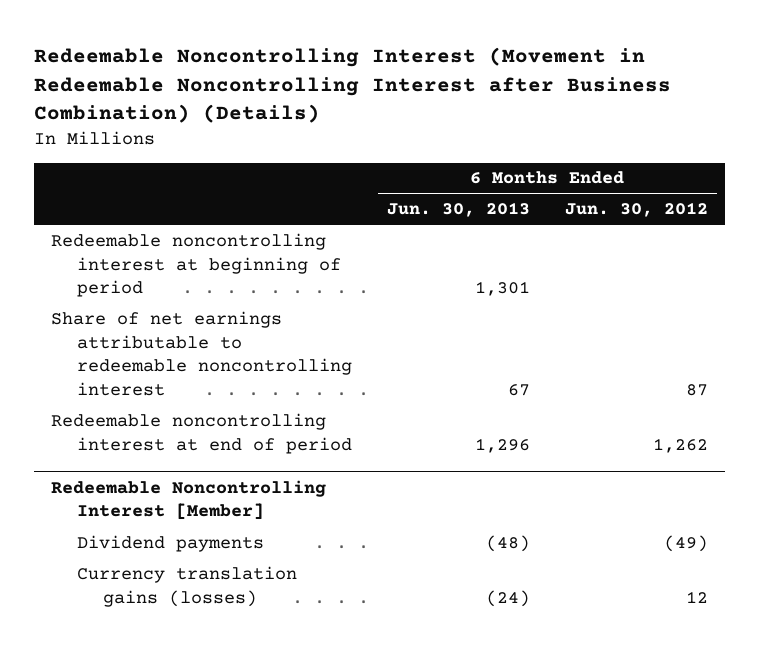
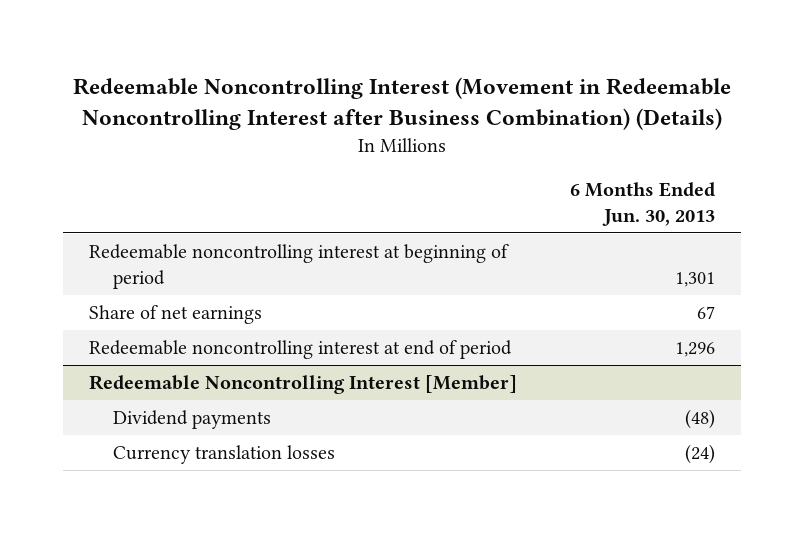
- | 6 Months Ended Jun. 30, 2013 | 6 Months Ended Jun. 30, 2012
+ | 6 Months Ended Jun. 30, 2013
- Share of net earnings attributable to redeemable noncontrolling interest | 67 | 87
+ Share of net earnings | 67
@ Redeemable Noncontrolling Interest [Member]
- Currency translation gains (losses) | (24) | 12
+ Currency translation losses | (24)

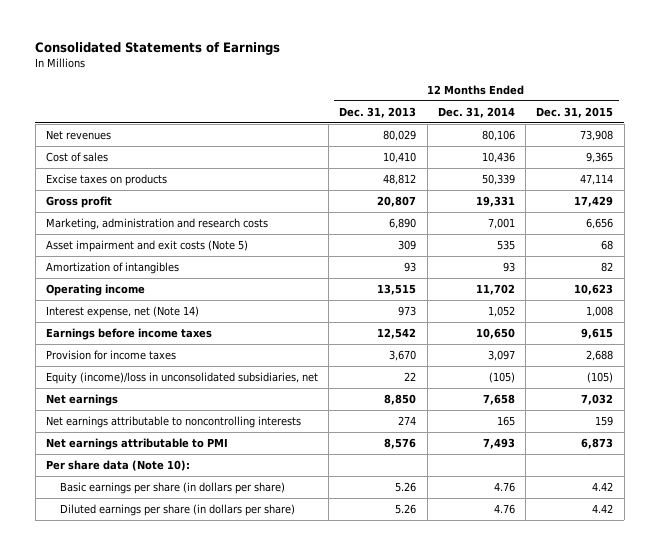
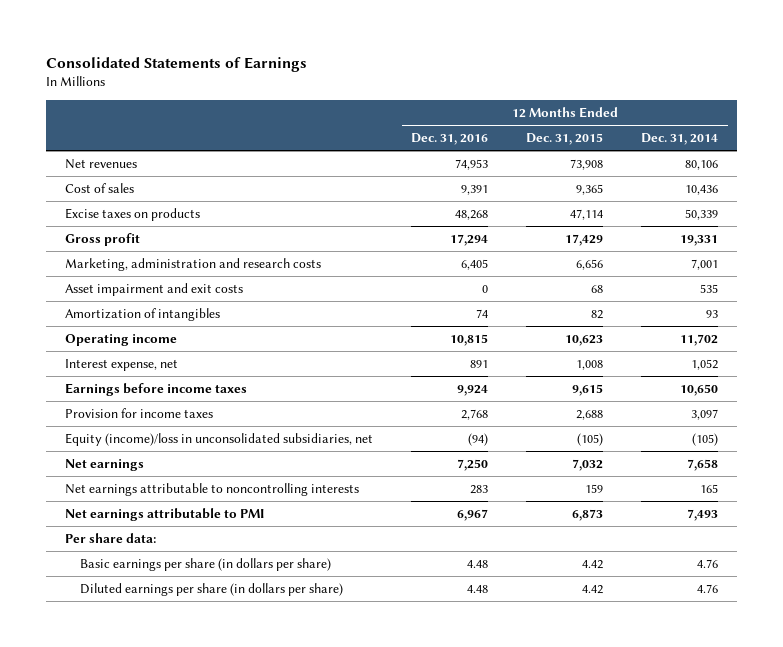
- | 12 Months Ended Dec. 31, 2013 | 12 Months Ended Dec. 31, 2014 | 12 Months Ended Dec. 31, 2015
+ | 12 Months Ended Dec. 31, 2016 | 12 Months Ended Dec. 31, 2015 | 12 Months Ended Dec. 31, 2014
- Asset impairment and exit costs (Note 5) | 309 | 535 | 68
+ Asset impairment and exit costs | 0 | 68 | 535
- Interest expense, net (Note 14) | 973 | 1,052 | 1,008
+ Interest expense, net | 891 | 1,008 | 1,052
- Per share data (Note 10):
+ Per share data:

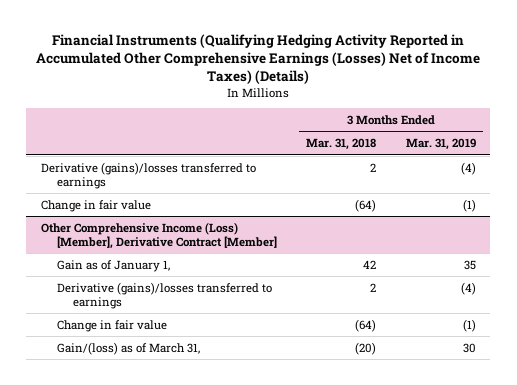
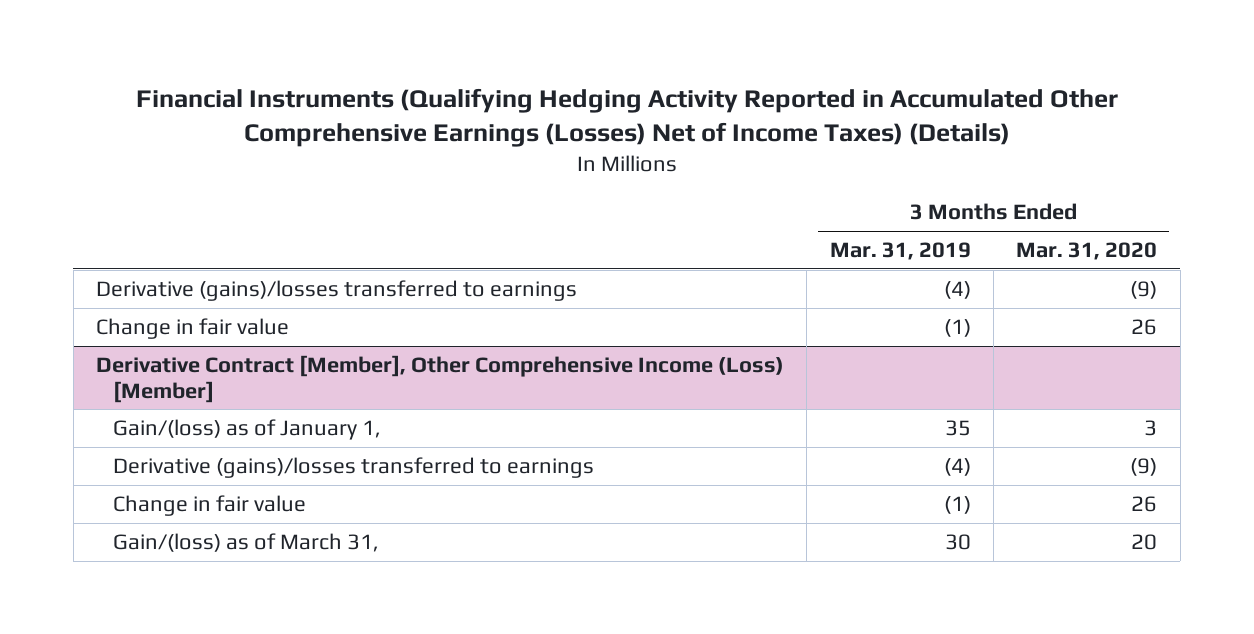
- | 3 Months Ended Mar. 31, 2018 | 3 Months Ended Mar. 31, 2019
+ | 3 Months Ended Mar. 31, 2019 | 3 Months Ended Mar. 31, 2020
- Other Comprehensive Income (Loss) [Member], Derivative Contract [Member]
- Gain as of January 1, | 42 | 35
+ Derivative Contract [Member], Other Comprehensive Income (Loss) [Member]
+ Gain/(loss) as of January 1, | 35 | 3

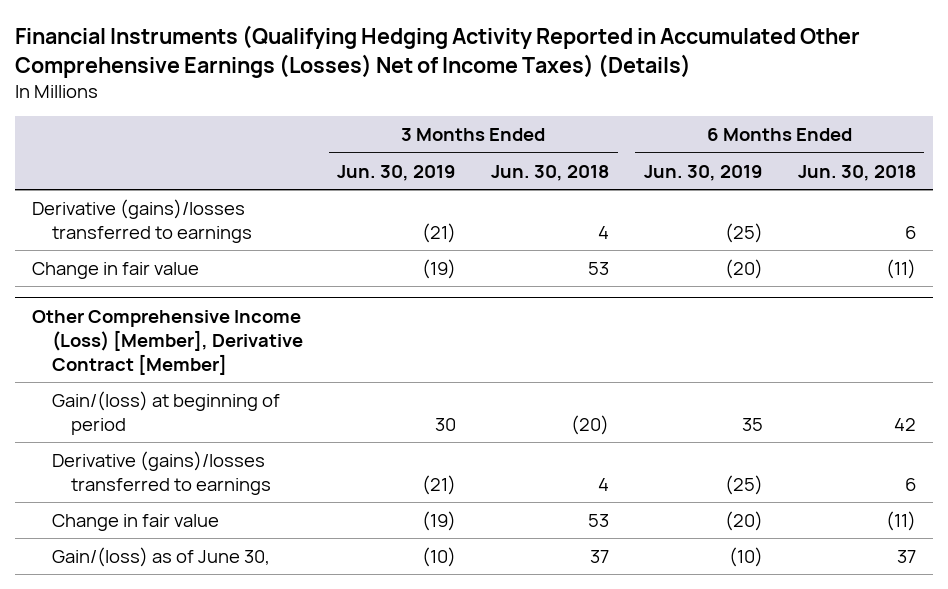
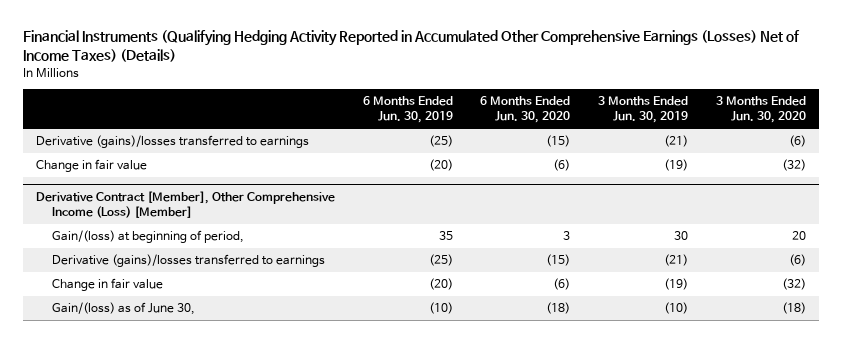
- | 3 Months Ended Jun. 30, 2019 | 3 Months Ended Jun. 30, 2018 | 6 Months Ended Jun. 30, 2019 | 6 Months Ended Jun. 30, 2018
+ | 6 Months Ended Jun. 30, 2019 | 6 Months Ended Jun. 30, 2020 | 3 Months Ended Jun. 30, 2019 | 3 Months Ended Jun. 30, 2020
- Other Comprehensive Income (Loss) [Member], Derivative Contract [Member]
- Gain/(loss) at beginning of period | 30 | (20) | 35 | 42
+ Derivative Contract [Member], Other Comprehensive Income (Loss) [Member]
+ Gain/(loss) at beginning of period, | 35 | 3 | 30 | 20

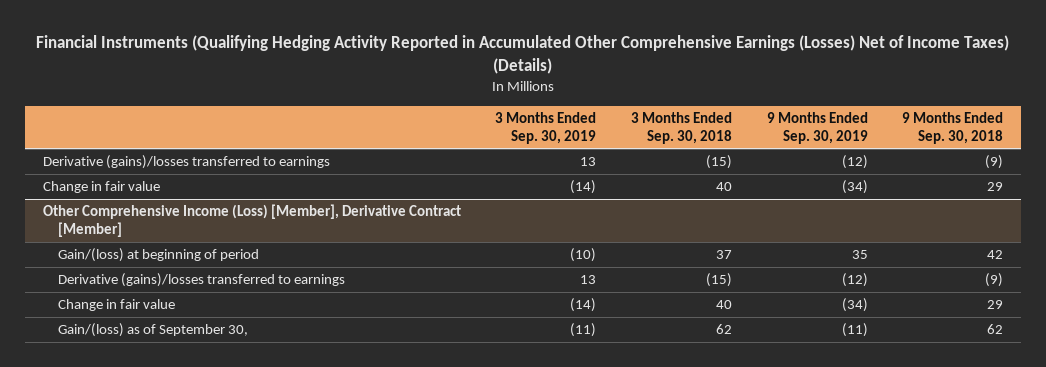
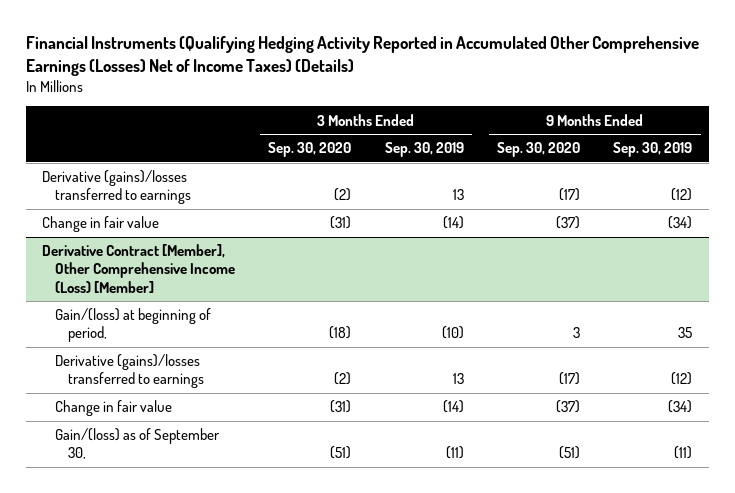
- | 3 Months Ended Sep. 30, 2019 | 3 Months Ended Sep. 30, 2018 | 9 Months Ended Sep. 30, 2019 | 9 Months Ended Sep. 30, 2018
+ | 3 Months Ended Sep. 30, 2020 | 3 Months Ended Sep. 30, 2019 | 9 Months Ended Sep. 30, 2020 | 9 Months Ended Sep. 30, 2019
- Other Comprehensive Income (Loss) [Member], Derivative Contract [Member]
- Gain/(loss) at beginning of period | (10) | 37 | 35 | 42
+ Derivative Contract [Member], Other Comprehensive Income (Loss) [Member]
+ Gain/(loss) at beginning of period, | (18) | (10) | 3 | 35

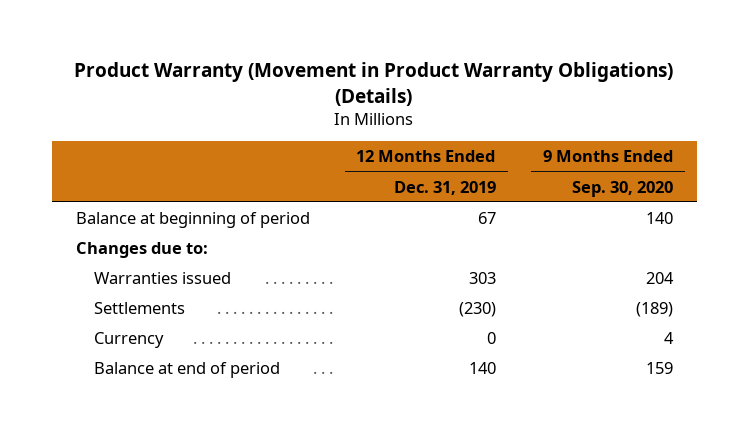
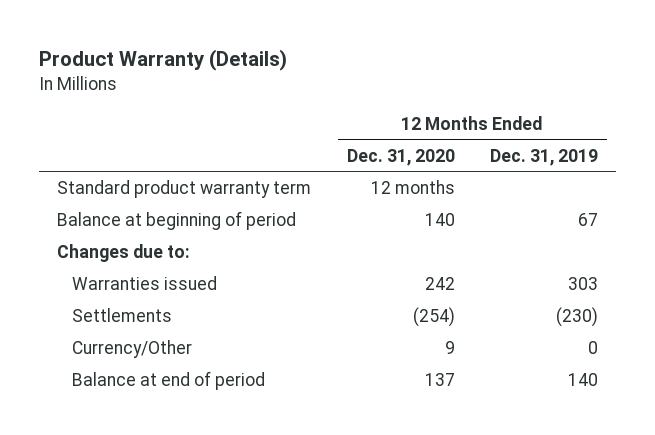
- Product Warranty (Movement in Product Warranty Obligations) (Details)
+ Product Warranty (Details)
- | 12 Months Ended Dec. 31, 2019 | 9 Months Ended Sep. 30, 2020
+ | 12 Months Ended Dec. 31, 2020 | 12 Months Ended Dec. 31, 2019
+ Standard product warranty term | 12 months |
- Currency | 0 | 4
+ Currency/Other | 9 | 0

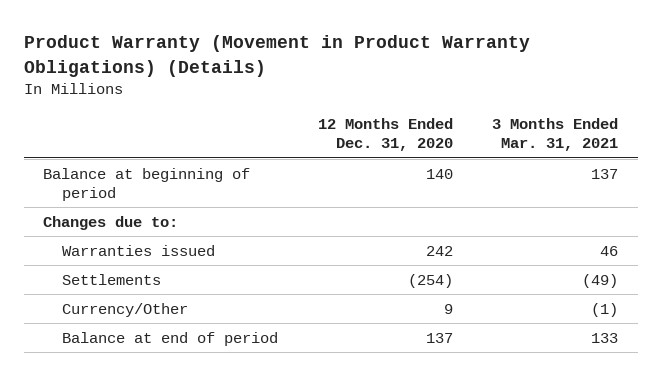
- Product Warranty (Details)
+ Product Warranty (Movement in Product Warranty Obligations) (Details)
- | 12 Months Ended Dec. 31, 2020 | 12 Months Ended Dec. 31, 2019
+ | 12 Months Ended Dec. 31, 2020 | 3 Months Ended Mar. 31, 2021
- Standard product warranty term | 12 months |

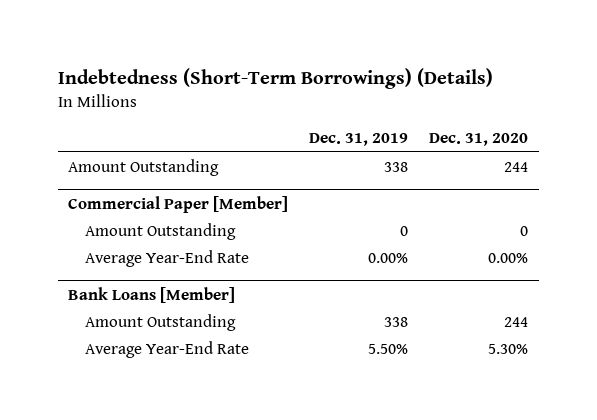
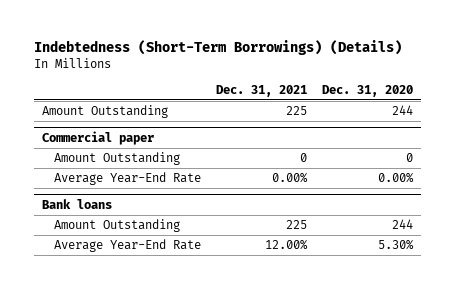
- | Dec. 31, 2019 | Dec. 31, 2020
+ | Dec. 31, 2021 | Dec. 31, 2020
- Commercial Paper [Member]
+ Commercial paper
- Bank Loans [Member]
+ Bank loans

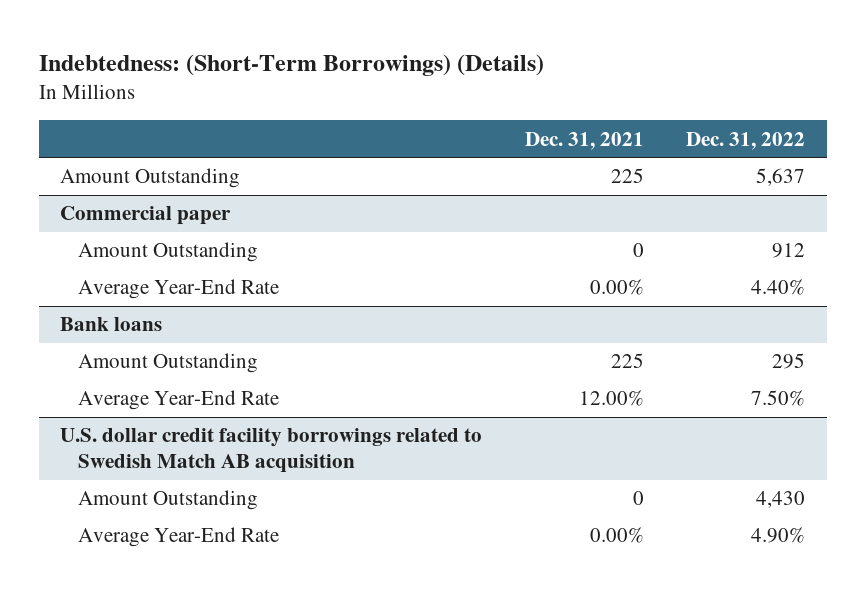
- Indebtedness (Short-Term Borrowings) (Details)
+ Indebtedness: (Short-Term Borrowings) (Details)
- | Dec. 31, 2021 | Dec. 31, 2020
+ | Dec. 31, 2021 | Dec. 31, 2022
+ U.S. dollar credit facility borrowings related to Swedish Match AB acquisition
+ Amount Outstanding | 0 | 4,430
+ Average Year-End Rate | 0.00% | 4.90%

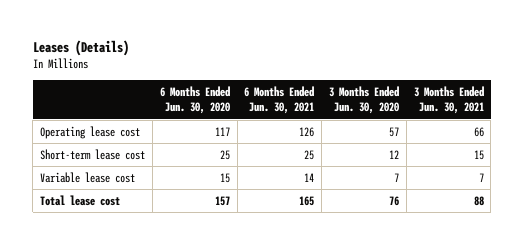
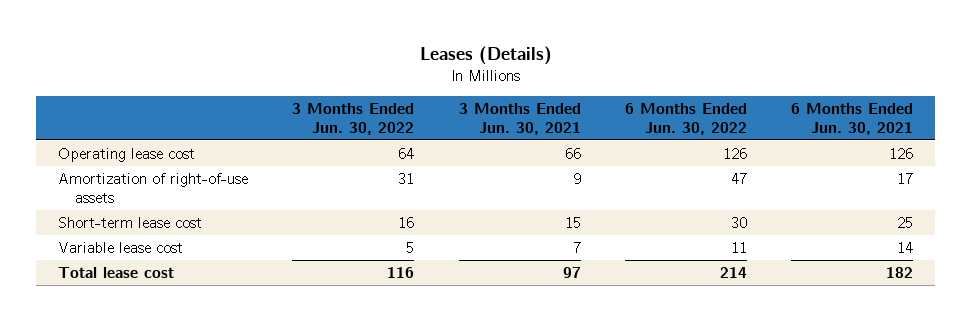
- | 6 Months Ended Jun. 30, 2020 | 6 Months Ended Jun. 30, 2021 | 3 Months Ended Jun. 30, 2020 | 3 Months Ended Jun. 30, 2021
+ | 3 Months Ended Jun. 30, 2022 | 3 Months Ended Jun. 30, 2021 | 6 Months Ended Jun. 30, 2022 | 6 Months Ended Jun. 30, 2021
+ Amortization of right-of-use assets | 31 | 9 | 47 | 17
- Total lease cost | 157 | 165 | 76 | 88
+ Total lease cost | 116 | 97 | 214 | 182

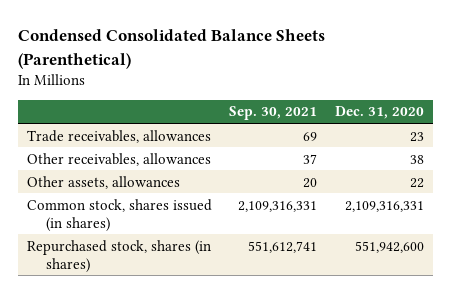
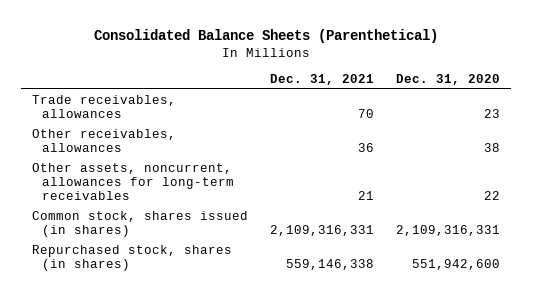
- Condensed Consolidated Balance Sheets (Parenthetical)
+ Consolidated Balance Sheets (Parenthetical)
- | Sep. 30, 2021 | Dec. 31, 2020
+ | Dec. 31, 2021 | Dec. 31, 2020
- Other assets, allowances | 20 | 22
+ Other assets, noncurrent, allowances for long-term receivables | 21 | 22

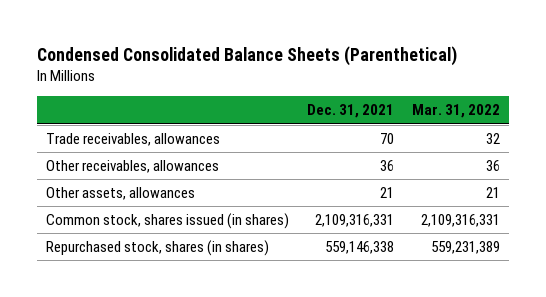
- Consolidated Balance Sheets (Parenthetical)
+ Condensed Consolidated Balance Sheets (Parenthetical)
- | Dec. 31, 2021 | Dec. 31, 2020
+ | Dec. 31, 2021 | Mar. 31, 2022
- Other assets, noncurrent, allowances for long-term receivables | 21 | 22
+ Other assets, allowances | 21 | 21

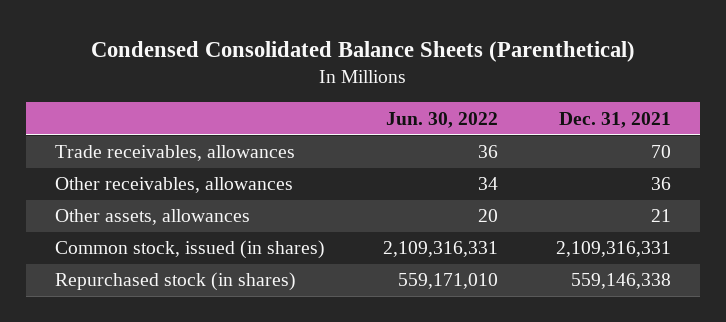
- | Dec. 31, 2021 | Mar. 31, 2022
+ | Jun. 30, 2022 | Dec. 31, 2021
- Common stock, shares issued (in shares) | 2,109,316,331 | 2,109,316,331
- Repurchased stock, shares (in shares) | 559,146,338 | 559,231,389
+ Common stock, issued (in shares) | 2,109,316,331 | 2,109,316,331
+ Repurchased stock (in shares) | 559,171,010 | 559,146,338

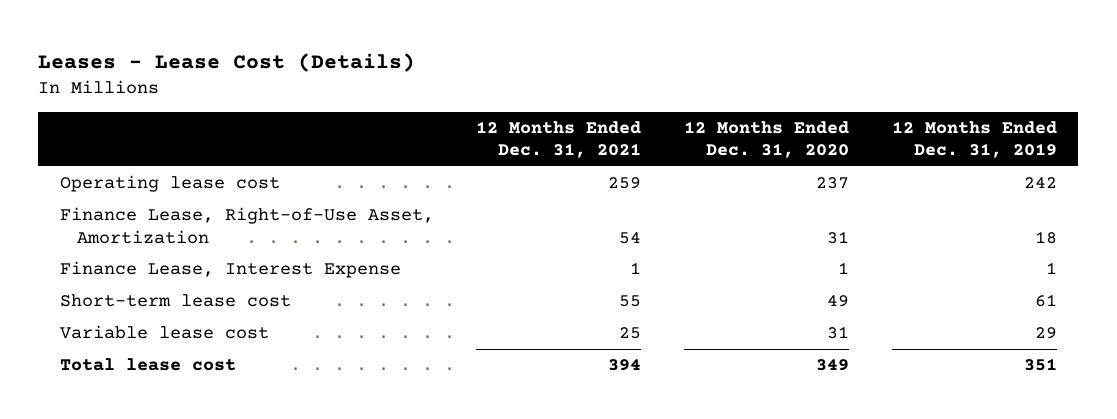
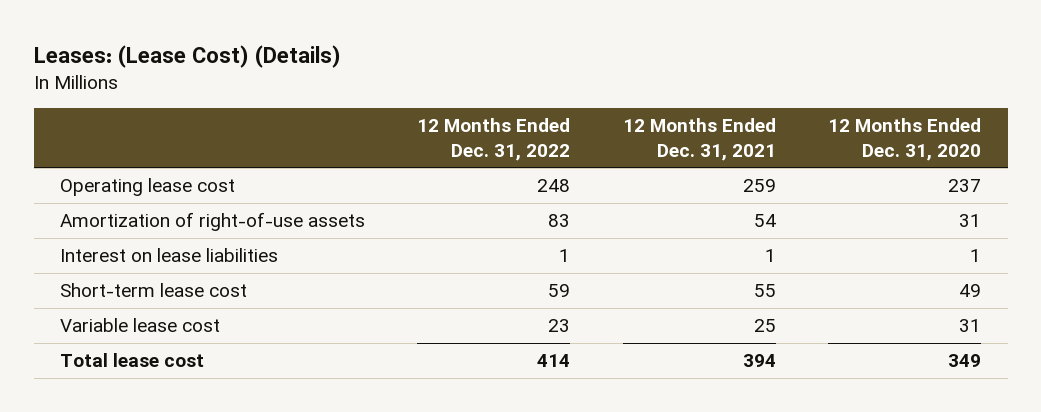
- Leases - Lease Cost (Details)
+ Leases: (Lease Cost) (Details)
- | 12 Months Ended Dec. 31, 2021 | 12 Months Ended Dec. 31, 2020 | 12 Months Ended Dec. 31, 2019
+ | 12 Months Ended Dec. 31, 2022 | 12 Months Ended Dec. 31, 2021 | 12 Months Ended Dec. 31, 2020
- Finance Lease, Right-of-Use Asset, Amortization | 54 | 31 | 18
- Finance Lease, Interest Expense | 1 | 1 | 1
+ Amortization of right-of-use assets | 83 | 54 | 31
+ Interest on lease liabilities | 1 | 1 | 1

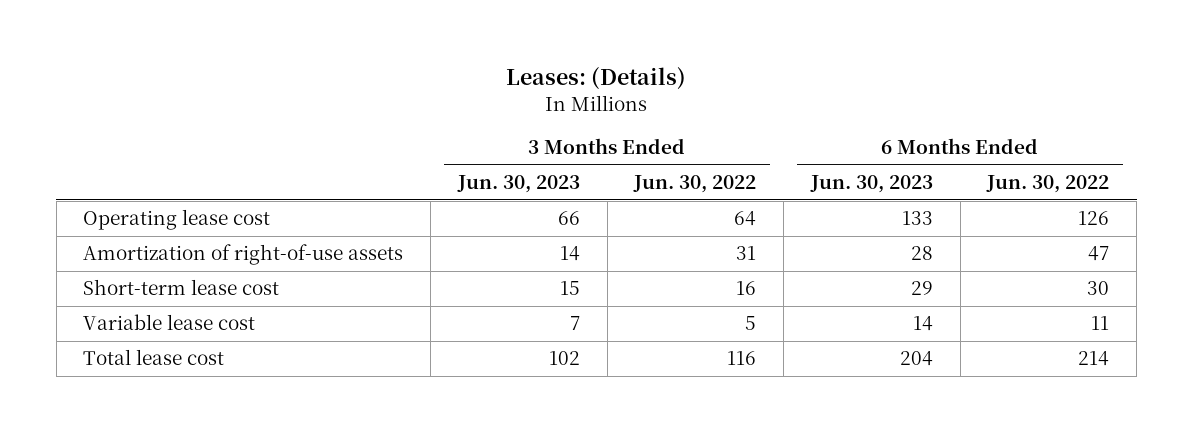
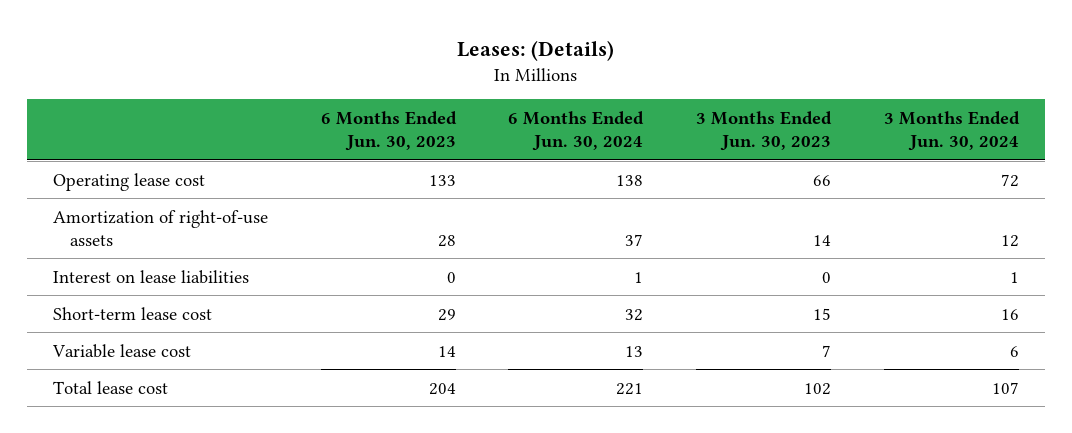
- | 3 Months Ended Jun. 30, 2023 | 3 Months Ended Jun. 30, 2022 | 6 Months Ended Jun. 30, 2023 | 6 Months Ended Jun. 30, 2022
+ | 6 Months Ended Jun. 30, 2023 | 6 Months Ended Jun. 30, 2024 | 3 Months Ended Jun. 30, 2023 | 3 Months Ended Jun. 30, 2024
+ Interest on lease liabilities | 0 | 1 | 0 | 1

